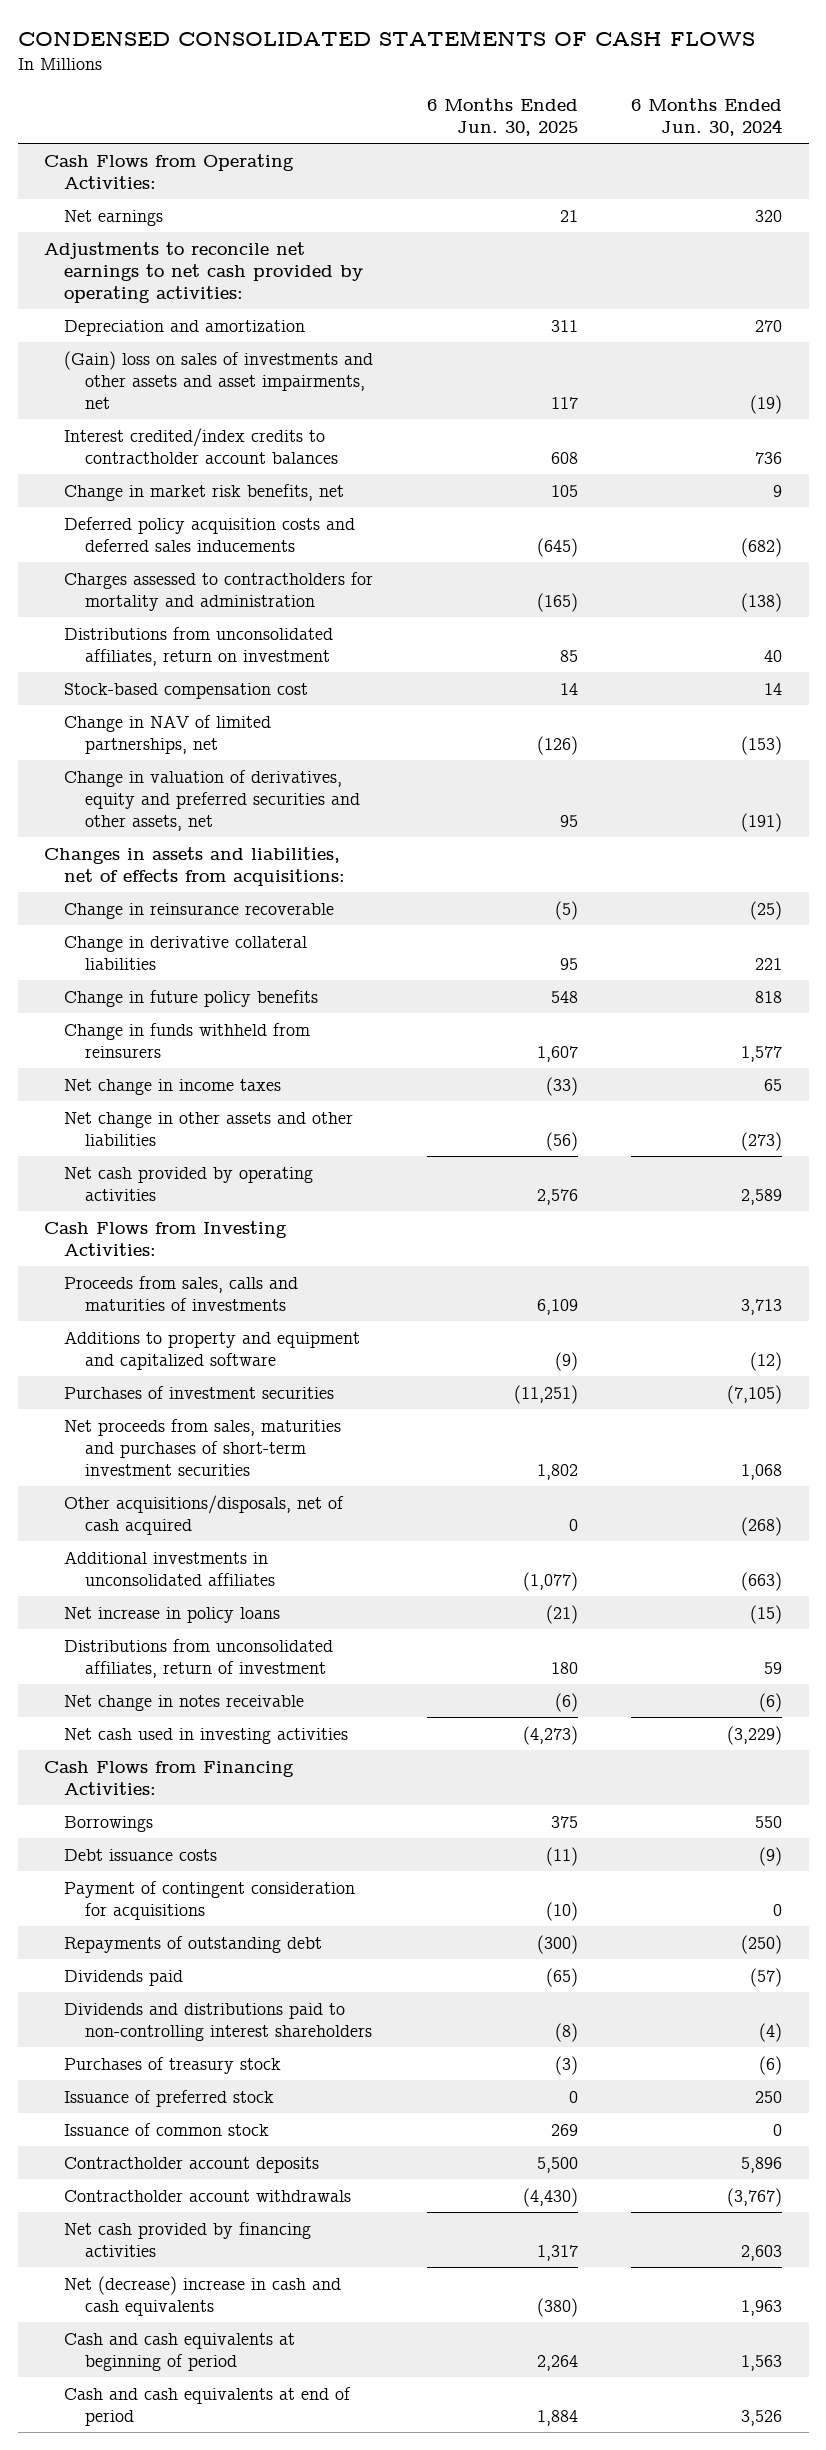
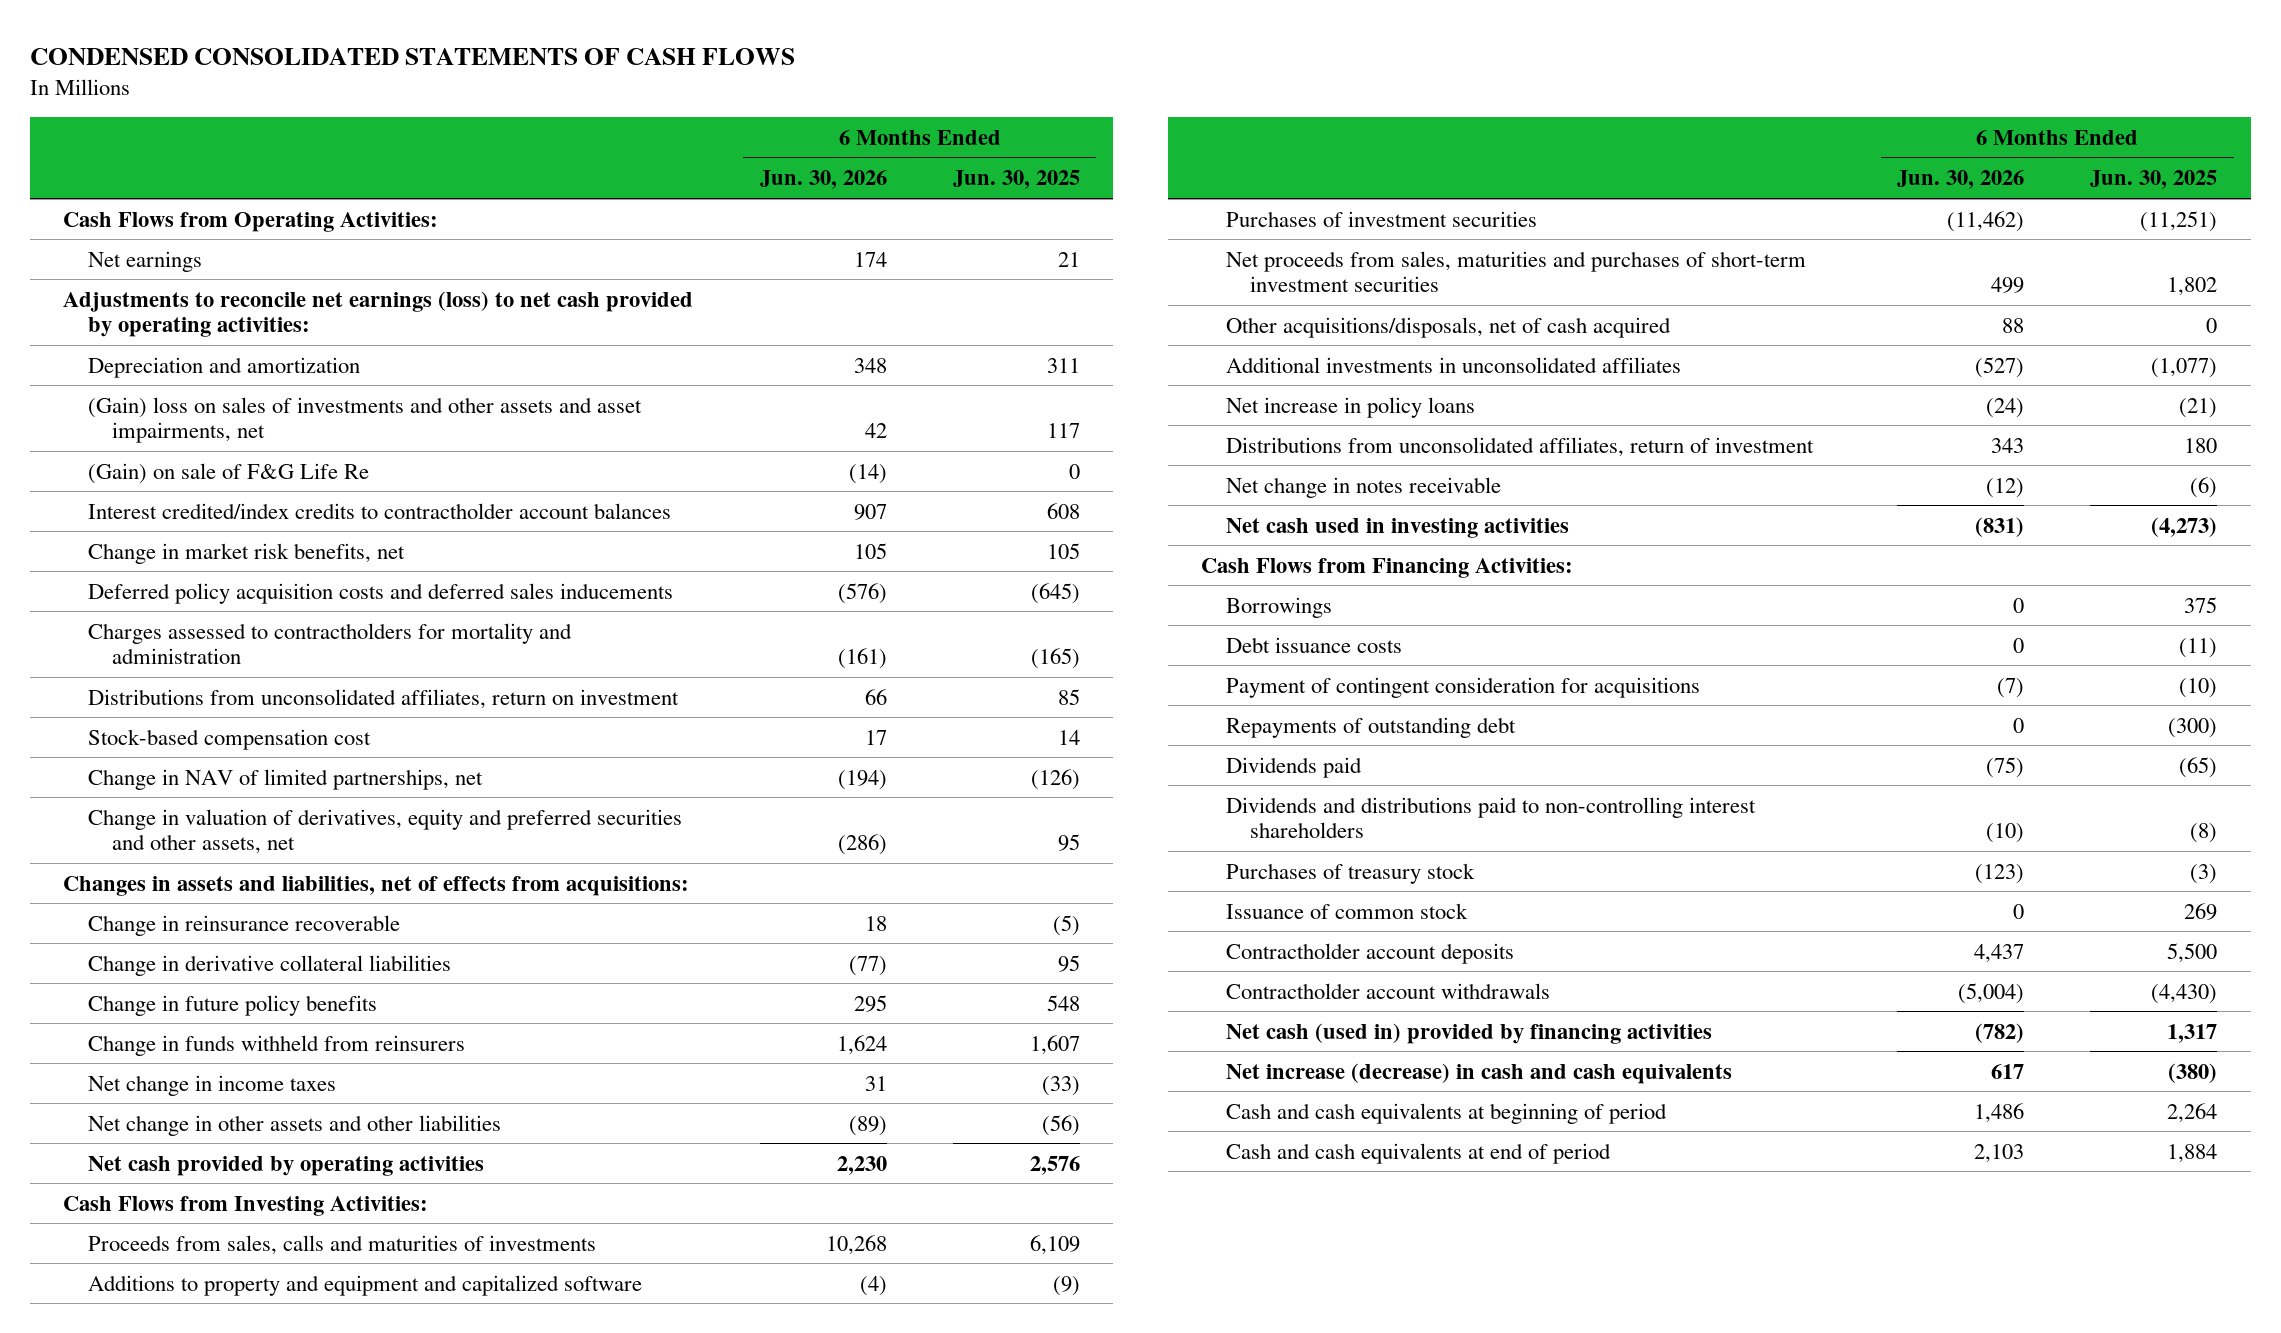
- | 6 Months Ended Jun. 30, 2025 | 6 Months Ended Jun. 30, 2024
+ | 6 Months Ended Jun. 30, 2026 | 6 Months Ended Jun. 30, 2025
- Adjustments to reconcile net earnings to net cash provided by operating activities:
+ Adjustments to reconcile net earnings (loss) to net cash provided by operating activities:
+ (Gain) on sale of F&G Life Re | (14) | 0
- Issuance of preferred stock | 0 | 250
- Net cash provided by financing activities | 1,317 | 2,603
- Net (decrease) increase in cash and cash equivalents | (380) | 1,963
+ Net cash (used in) provided by financing activities | (782) | 1,317
+ Net increase (decrease) in cash and cash equivalents | 617 | (380)

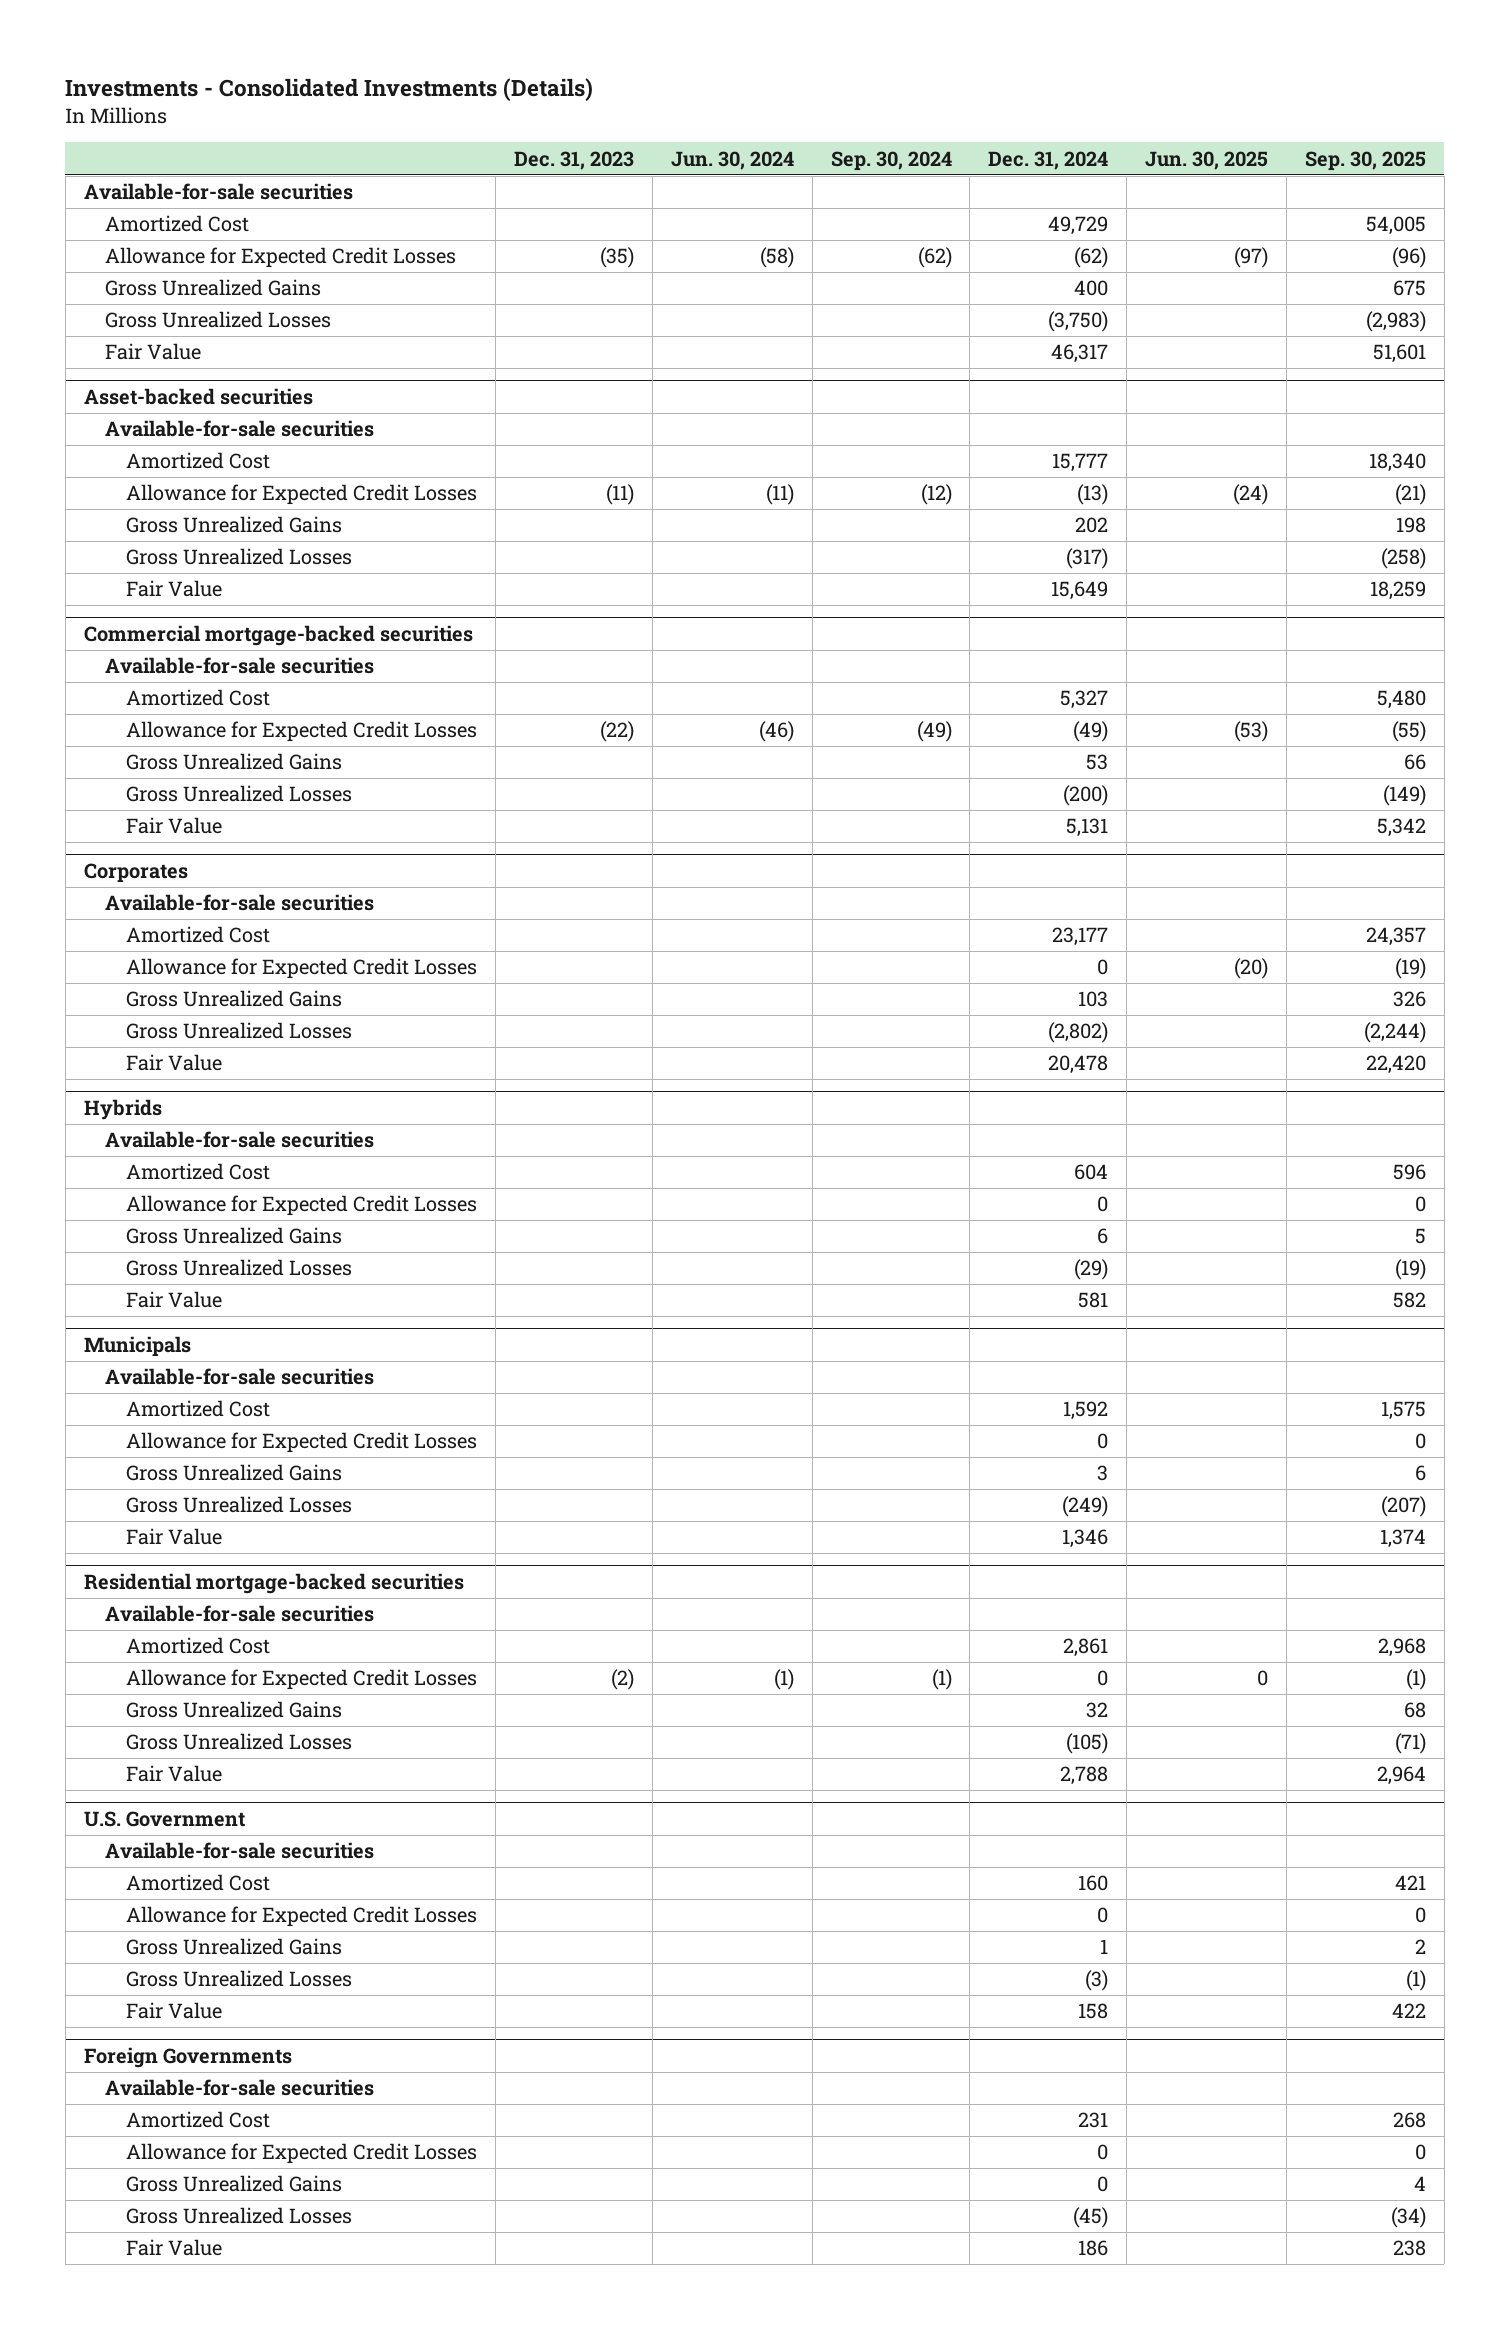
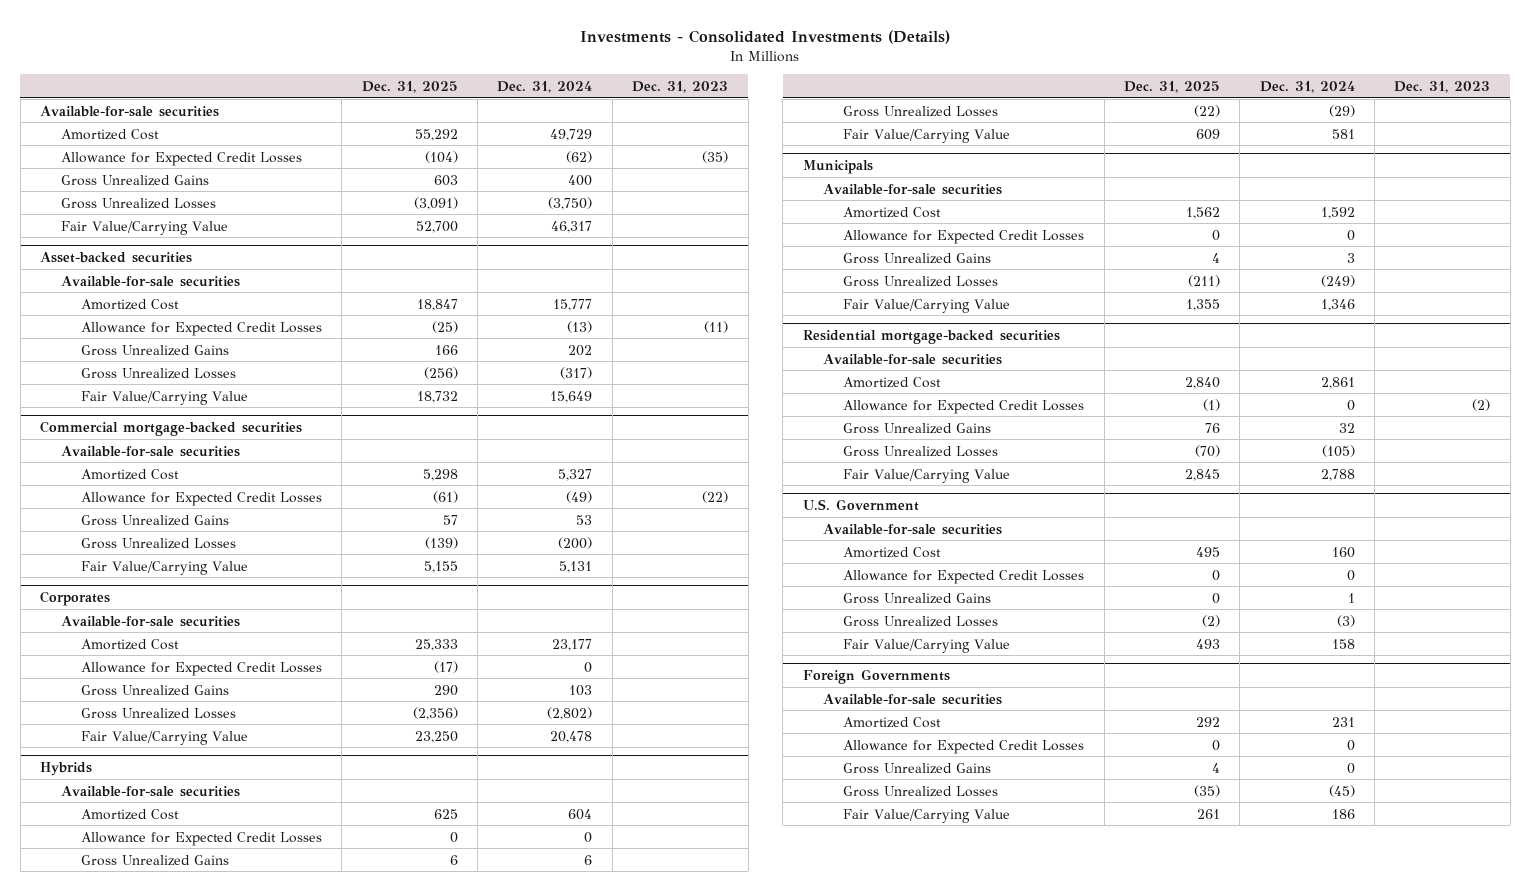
- | Dec. 31, 2023 | Jun. 30, 2024 | Sep. 30, 2024 | Dec. 31, 2024 | Jun. 30, 2025 | Sep. 30, 2025
+ | Dec. 31, 2025 | Dec. 31, 2024 | Dec. 31, 2023
- Fair Value | | | | 46,317 | | 51,601
+ Fair Value/Carrying Value | 52,700 | 46,317 |
@ Asset-backed securities
- Fair Value | | | | 15,649 | | 18,259
+ Fair Value/Carrying Value | 18,732 | 15,649 |
@ Commercial mortgage-backed securities
- Fair Value | | | | 5,131 | | 5,342
+ Fair Value/Carrying Value | 5,155 | 5,131 |
@ Corporates
- Fair Value | | | | 20,478 | | 22,420
+ Fair Value/Carrying Value | 23,250 | 20,478 |
@ Hybrids
- Fair Value | | | | 581 | | 582
+ Fair Value/Carrying Value | 609 | 581 |
@ Municipals
- Fair Value | | | | 1,346 | | 1,374
+ Fair Value/Carrying Value | 1,355 | 1,346 |
@ Residential mortgage-backed securities
- Fair Value | | | | 2,788 | | 2,964
+ Fair Value/Carrying Value | 2,845 | 2,788 |
@ U.S. Government
- Fair Value | | | | 158 | | 422
+ Fair Value/Carrying Value | 493 | 158 |
@ Foreign Governments
- Fair Value | | | | 186 | | 238
+ Fair Value/Carrying Value | 261 | 186 |

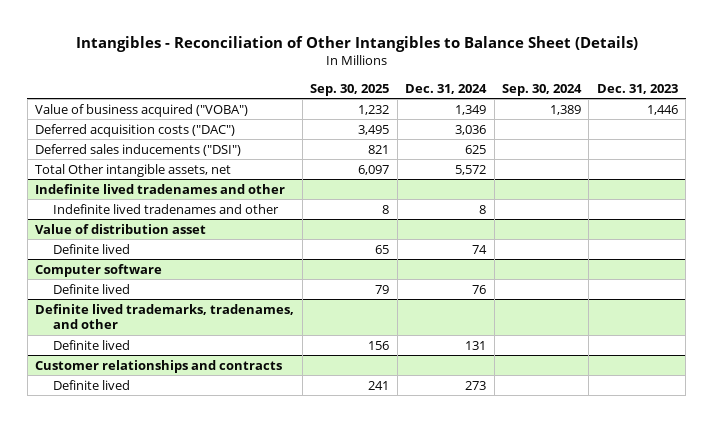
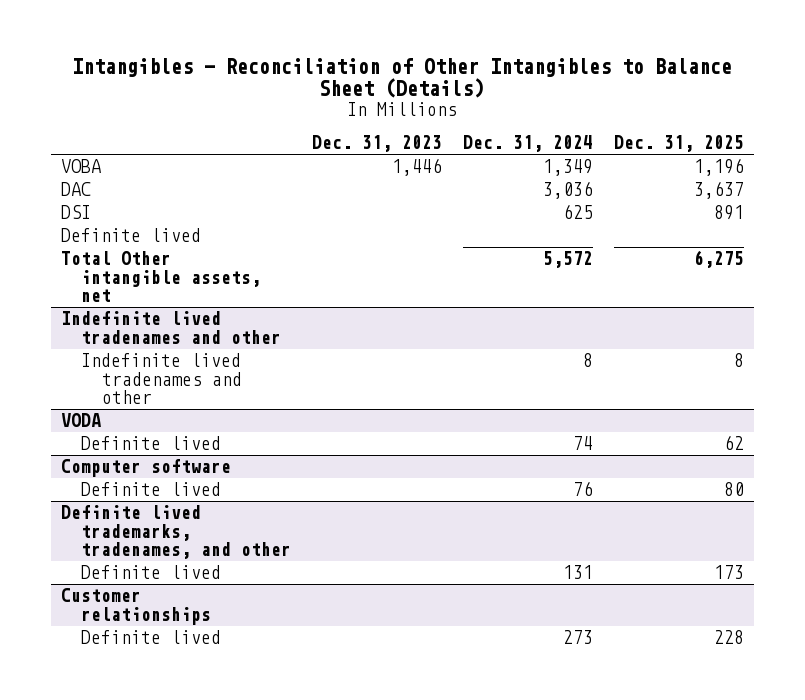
- | Sep. 30, 2025 | Dec. 31, 2024 | Sep. 30, 2024 | Dec. 31, 2023
+ | Dec. 31, 2023 | Dec. 31, 2024 | Dec. 31, 2025
- Value of business acquired ("VOBA") | 1,232 | 1,349 | 1,389 | 1,446
- Deferred acquisition costs ("DAC") | 3,495 | 3,036 | |
- Deferred sales inducements ("DSI") | 821 | 625 | |
+ VOBA | 1,446 | 1,349 | 1,196
+ DAC | | 3,036 | 3,637
+ DSI | | 625 | 891
+ Definite lived
- Value of distribution asset
+ VODA
- Customer relationships and contracts
+ Customer relationships

